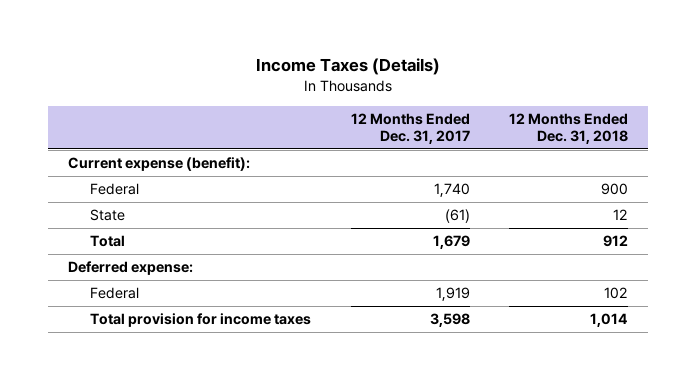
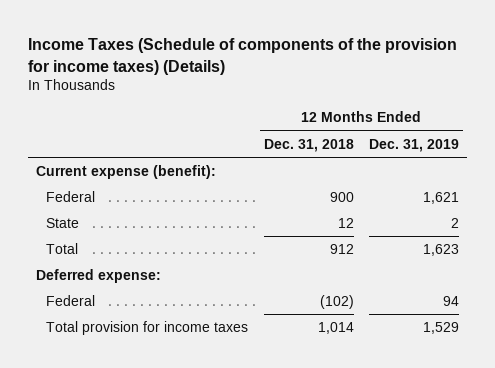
- Income Taxes (Details)
+ Income Taxes (Schedule of components of the provision for income taxes) (Details)
- | 12 Months Ended Dec. 31, 2017 | 12 Months Ended Dec. 31, 2018
+ | 12 Months Ended Dec. 31, 2018 | 12 Months Ended Dec. 31, 2019
- Federal | 1,919 | 102
+ Federal | (102) | 94

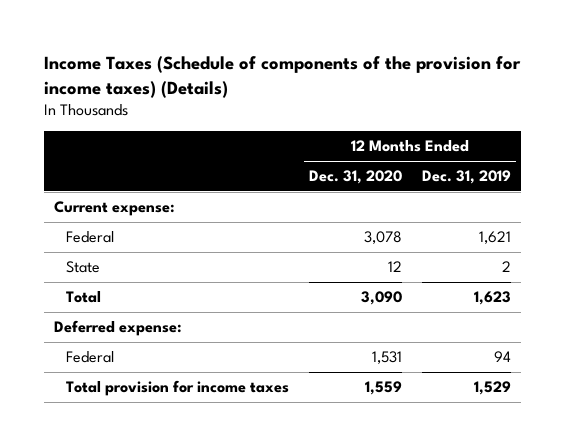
- | 12 Months Ended Dec. 31, 2018 | 12 Months Ended Dec. 31, 2019
+ | 12 Months Ended Dec. 31, 2020 | 12 Months Ended Dec. 31, 2019
- Current expense (benefit):
+ Current expense:

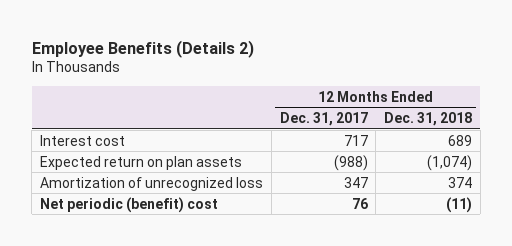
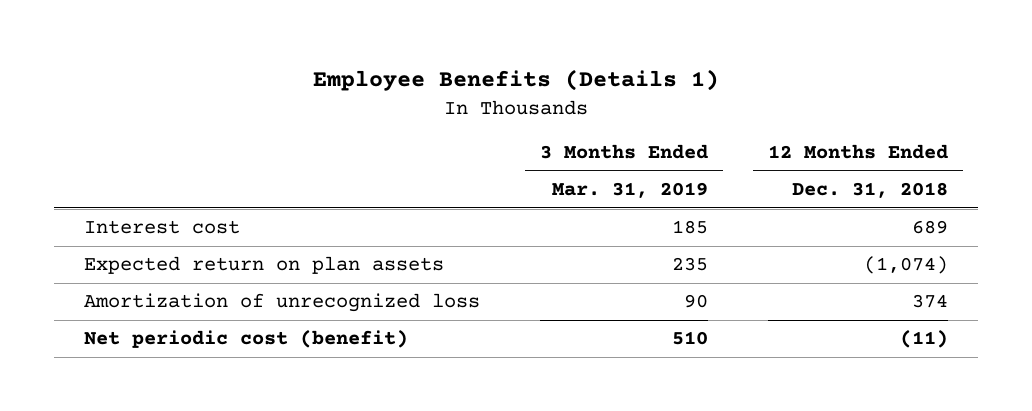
- Employee Benefits (Details 2)
+ Employee Benefits (Details 1)
- | 12 Months Ended Dec. 31, 2017 | 12 Months Ended Dec. 31, 2018
+ | 3 Months Ended Mar. 31, 2019 | 12 Months Ended Dec. 31, 2018
- Net periodic (benefit) cost | 76 | (11)
+ Net periodic cost (benefit) | 510 | (11)

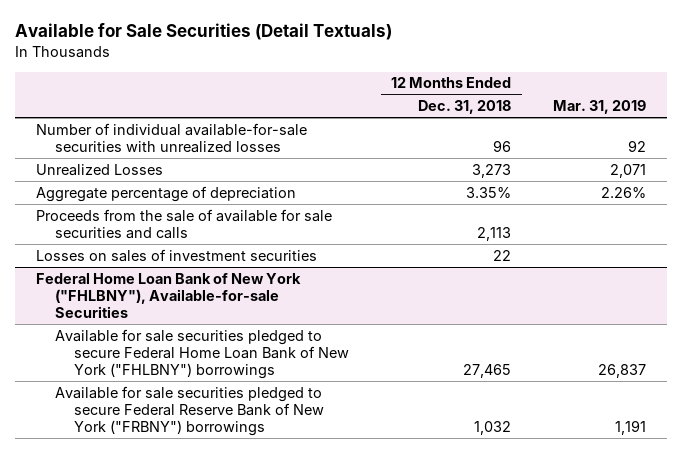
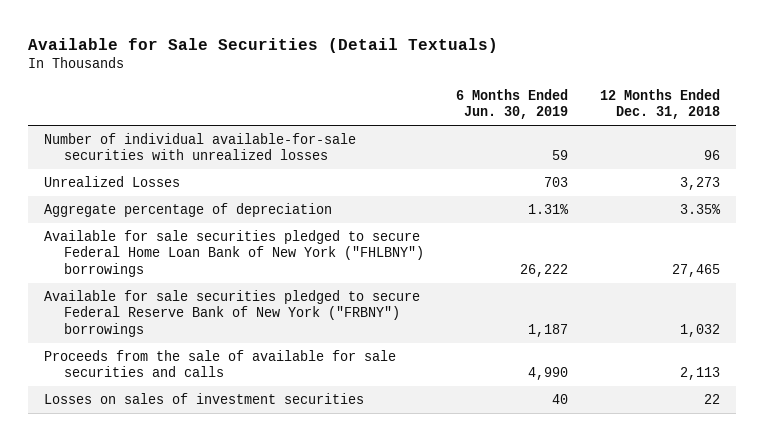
- | 12 Months Ended Dec. 31, 2018 | Mar. 31, 2019
+ | 6 Months Ended Jun. 30, 2019 | 12 Months Ended Dec. 31, 2018
- Federal Home Loan Bank of New York ("FHLBNY"), Available-for-sale Securities
moved down: Proceeds from the sale of available for sale securities and calls | 4,990 | 2,113
moved down: Losses on sales of investment securities | 40 | 22

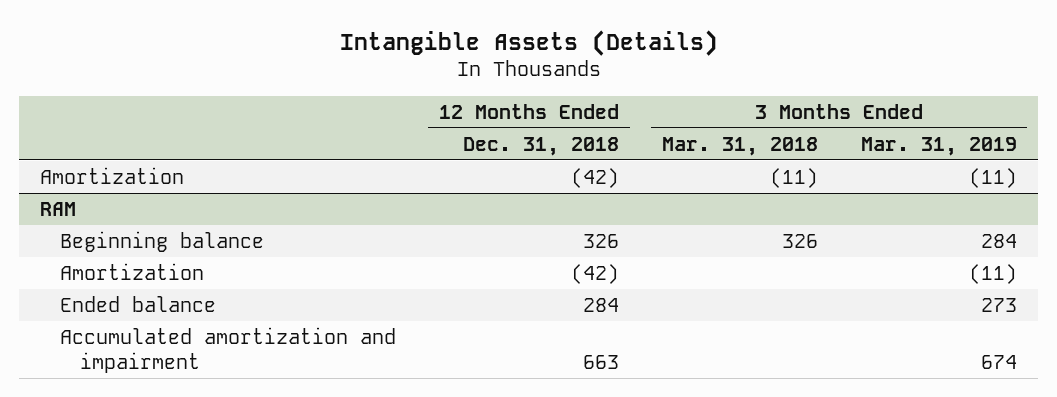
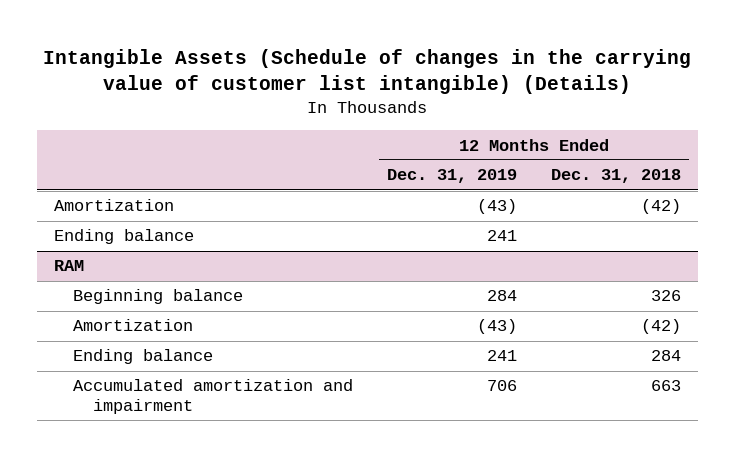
- Intangible Assets (Details)
+ Intangible Assets (Schedule of changes in the carrying value of customer list intangible) (Details)
- | 12 Months Ended Dec. 31, 2018 | 3 Months Ended Mar. 31, 2018 | 3 Months Ended Mar. 31, 2019
+ | 12 Months Ended Dec. 31, 2019 | 12 Months Ended Dec. 31, 2018
+ Ending balance | 241 |
@ RAM
- Ended balance | 284 | | 273
+ Ending balance | 241 | 284

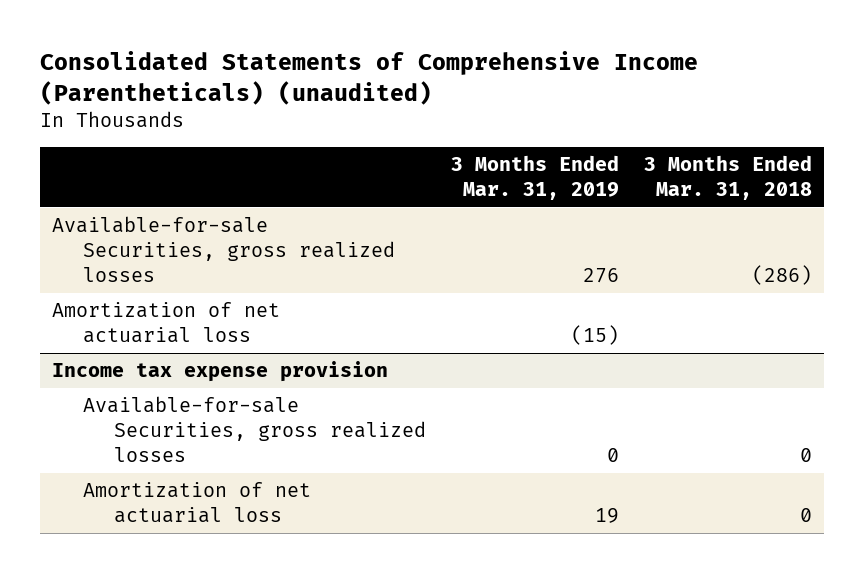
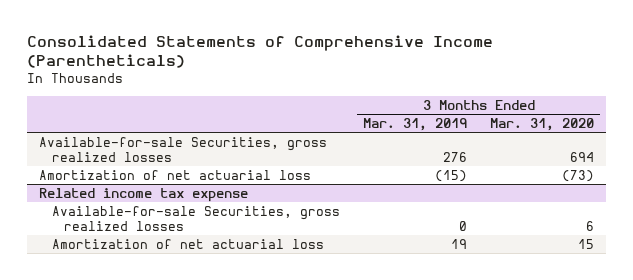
- Consolidated Statements of Comprehensive Income (Parentheticals) (unaudited)
+ Consolidated Statements of Comprehensive Income (Parentheticals)
- | 3 Months Ended Mar. 31, 2019 | 3 Months Ended Mar. 31, 2018
+ | 3 Months Ended Mar. 31, 2019 | 3 Months Ended Mar. 31, 2020
- Income tax expense provision
+ Related income tax expense

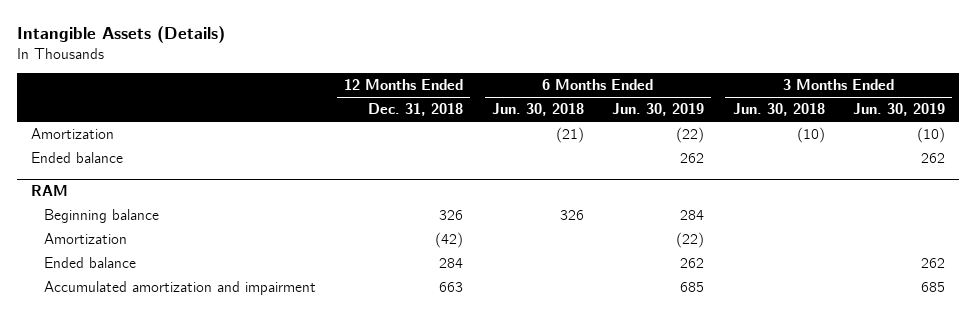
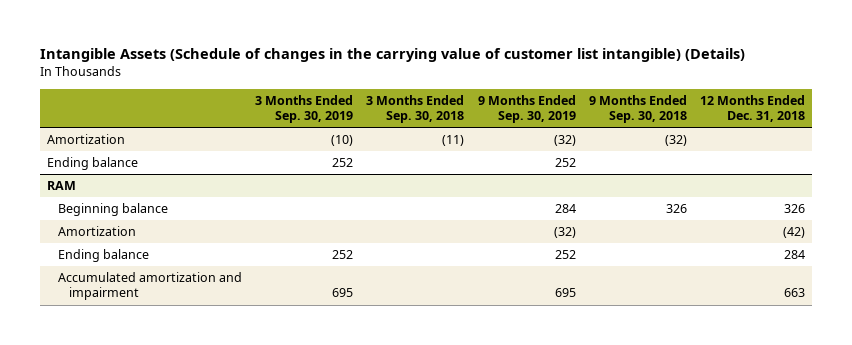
- Intangible Assets (Details)
+ Intangible Assets (Schedule of changes in the carrying value of customer list intangible) (Details)
- | 12 Months Ended Dec. 31, 2018 | 6 Months Ended Jun. 30, 2018 | 6 Months Ended Jun. 30, 2019 | 3 Months Ended Jun. 30, 2018 | 3 Months Ended Jun. 30, 2019
+ | 3 Months Ended Sep. 30, 2019 | 3 Months Ended Sep. 30, 2018 | 9 Months Ended Sep. 30, 2019 | 9 Months Ended Sep. 30, 2018 | 12 Months Ended Dec. 31, 2018
- Ended balance | | | 262 | | 262
+ Ending balance | 252 | | 252 | |
@ RAM
- Ended balance | 284 | | 262 | | 262
+ Ending balance | 252 | | 252 | | 284

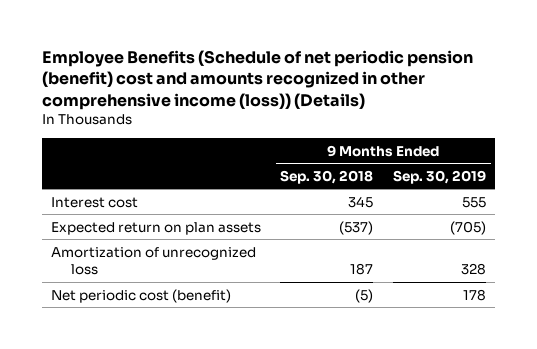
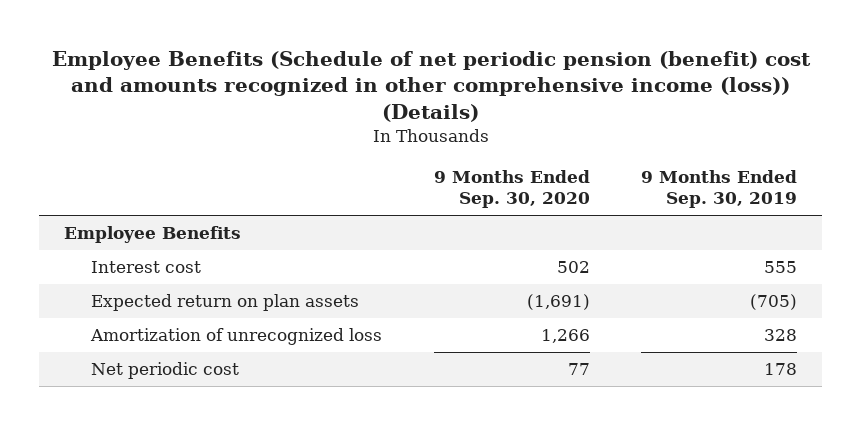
- | 9 Months Ended Sep. 30, 2018 | 9 Months Ended Sep. 30, 2019
+ | 9 Months Ended Sep. 30, 2020 | 9 Months Ended Sep. 30, 2019
+ Employee Benefits
- Net periodic cost (benefit) | (5) | 178
+ Net periodic cost | 77 | 178

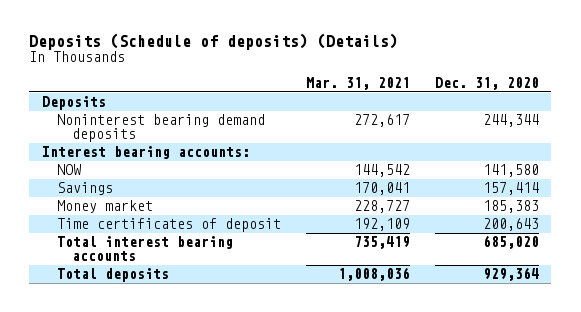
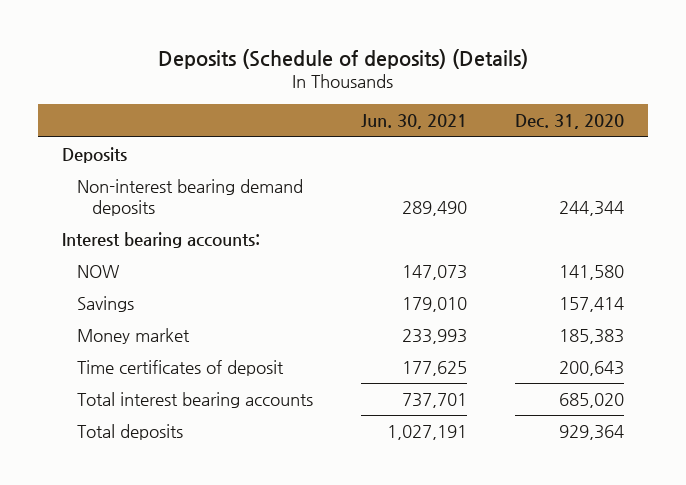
- | Mar. 31, 2021 | Dec. 31, 2020
+ | Jun. 30, 2021 | Dec. 31, 2020
- Noninterest bearing demand deposits | 272,617 | 244,344
+ Non-interest bearing demand deposits | 289,490 | 244,344

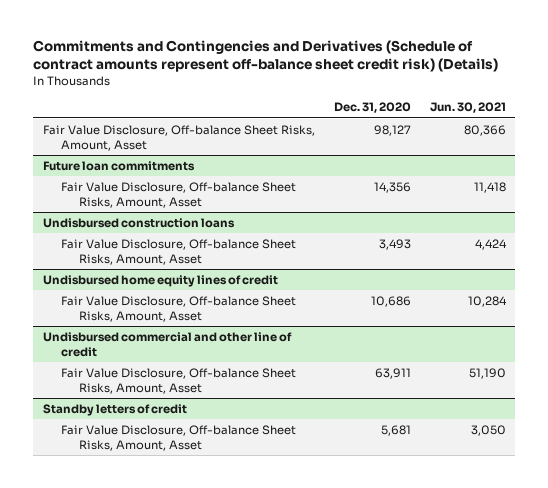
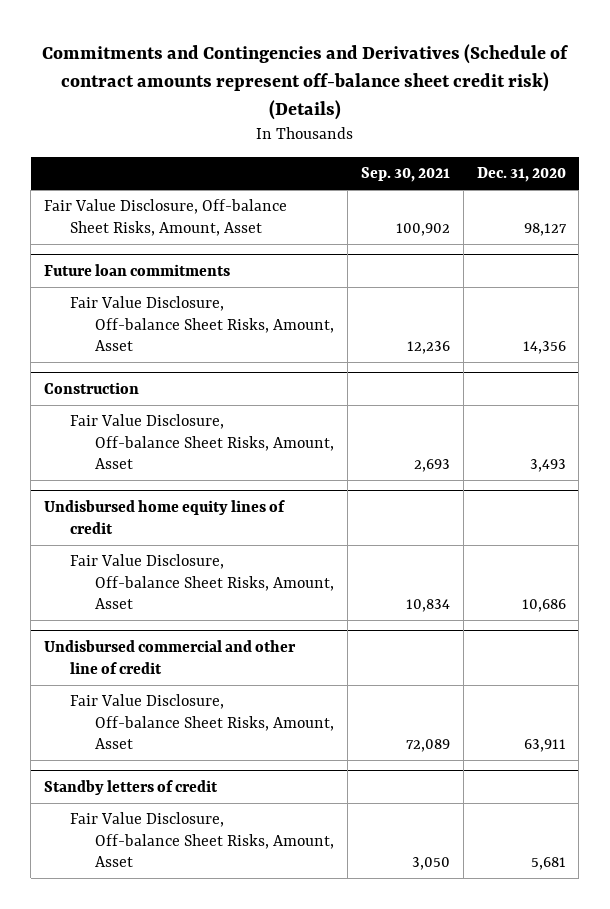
- | Dec. 31, 2020 | Jun. 30, 2021
+ | Sep. 30, 2021 | Dec. 31, 2020
- Undisbursed construction loans
+ Construction

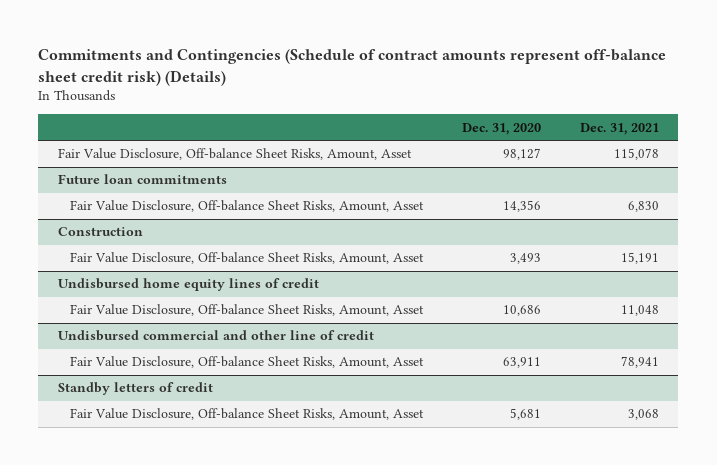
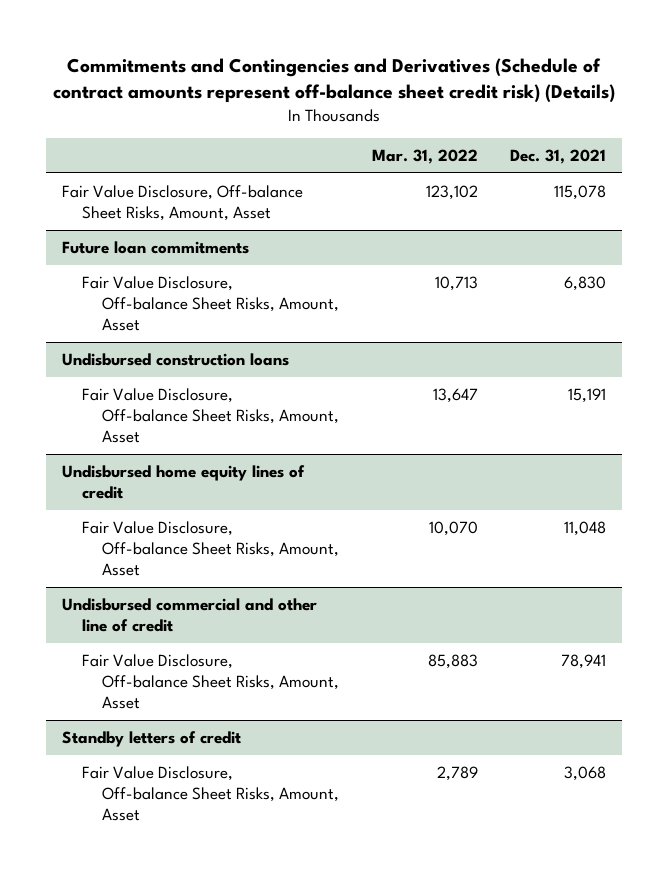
- Commitments and Contingencies (Schedule of contract amounts represent off-balance sheet credit risk) (Details)
+ Commitments and Contingencies and Derivatives (Schedule of contract amounts represent off-balance sheet credit risk) (Details)
- | Dec. 31, 2020 | Dec. 31, 2021
+ | Mar. 31, 2022 | Dec. 31, 2021
- Construction
+ Undisbursed construction loans

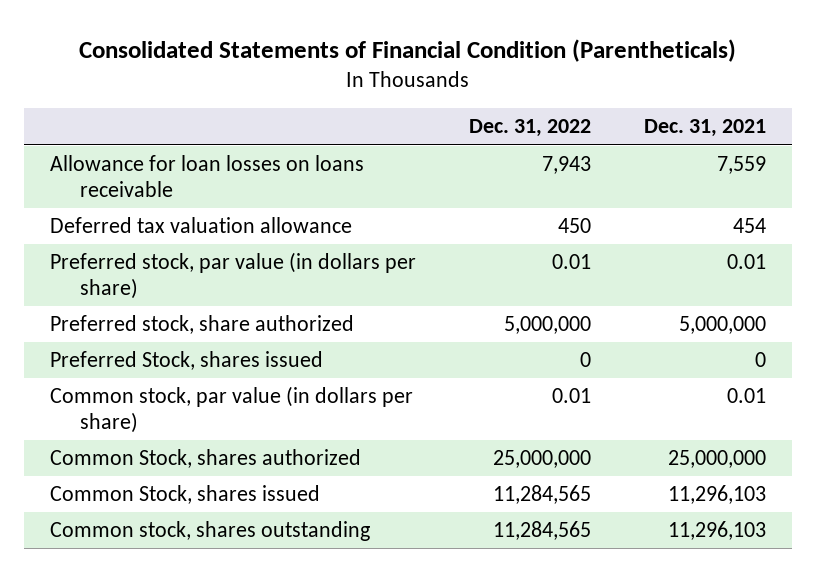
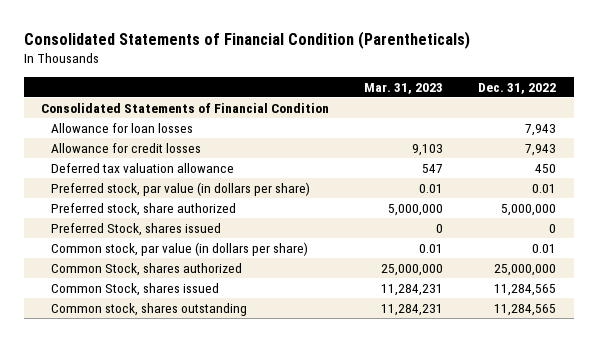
- | Dec. 31, 2022 | Dec. 31, 2021
+ | Mar. 31, 2023 | Dec. 31, 2022
- Allowance for loan losses on loans receivable | 7,943 | 7,559
+ Consolidated Statements of Financial Condition
+ Allowance for loan losses | | 7,943
+ Allowance for credit losses | 9,103 | 7,943

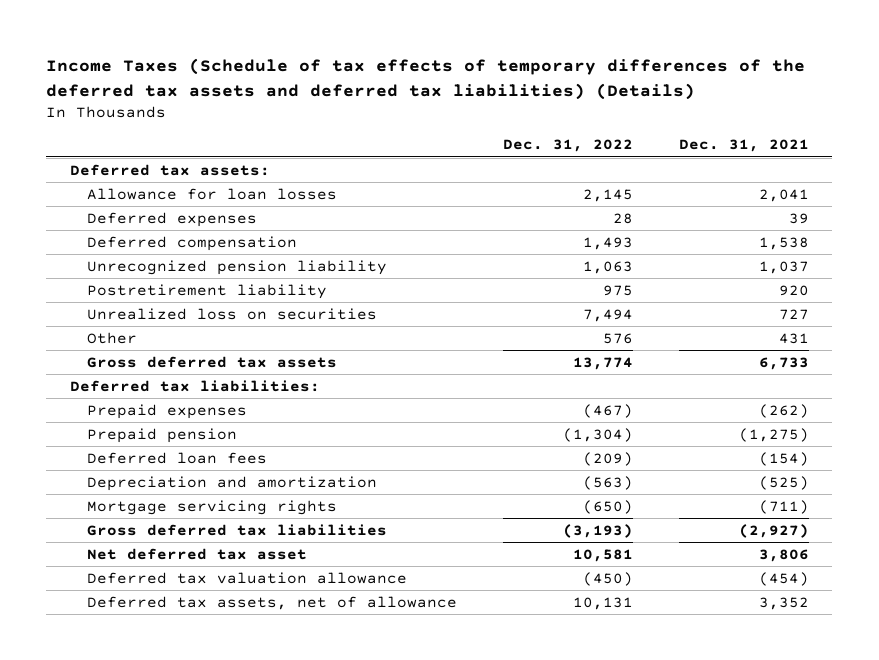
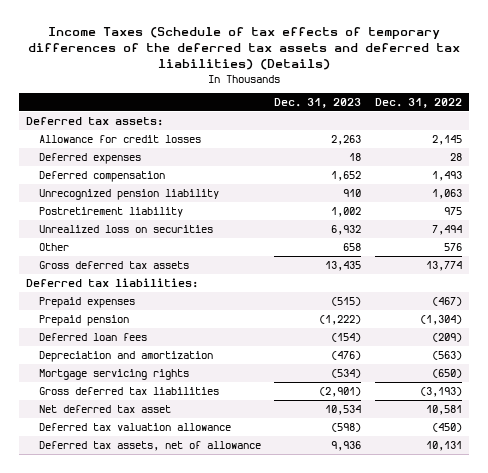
- | Dec. 31, 2022 | Dec. 31, 2021
+ | Dec. 31, 2023 | Dec. 31, 2022
- Allowance for loan losses | 2,145 | 2,041
+ Allowance for credit losses | 2,263 | 2,145

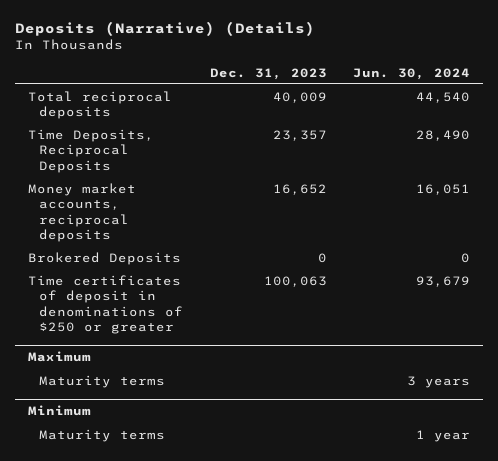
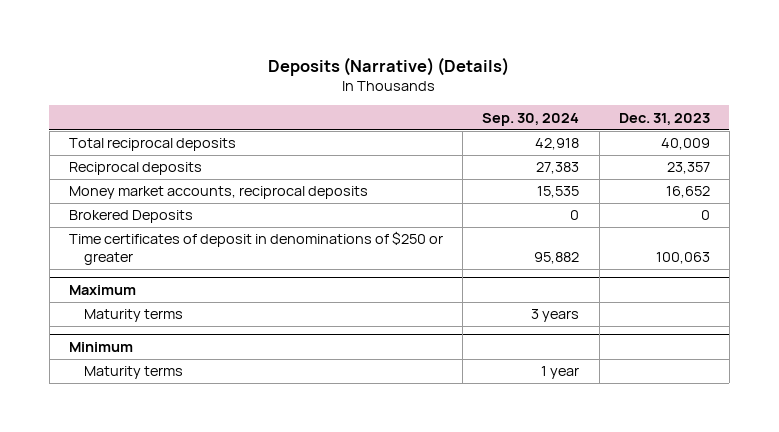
- | Dec. 31, 2023 | Jun. 30, 2024
+ | Sep. 30, 2024 | Dec. 31, 2023
- Time Deposits, Reciprocal Deposits | 23,357 | 28,490
+ Reciprocal deposits | 27,383 | 23,357

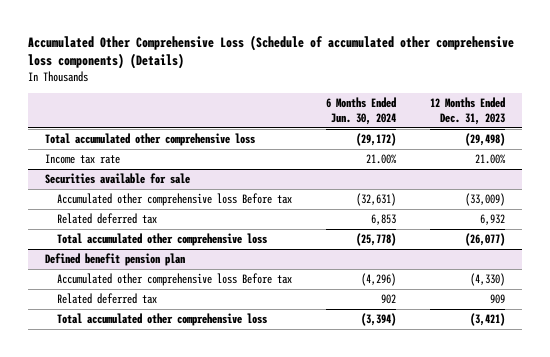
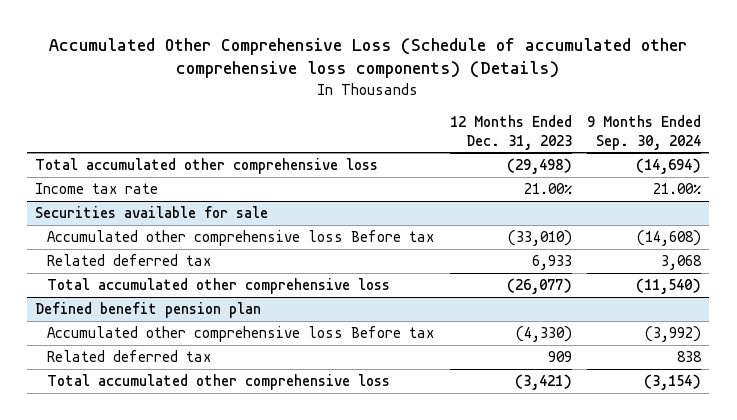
- | 6 Months Ended Jun. 30, 2024 | 12 Months Ended Dec. 31, 2023
+ | 12 Months Ended Dec. 31, 2023 | 9 Months Ended Sep. 30, 2024
@ Securities available for sale
- Accumulated other comprehensive loss Before tax | (32,631) | (33,009)
- Related deferred tax | 6,853 | 6,932
+ Accumulated other comprehensive loss Before tax | (33,010) | (14,608)
+ Related deferred tax | 6,933 | 3,068

